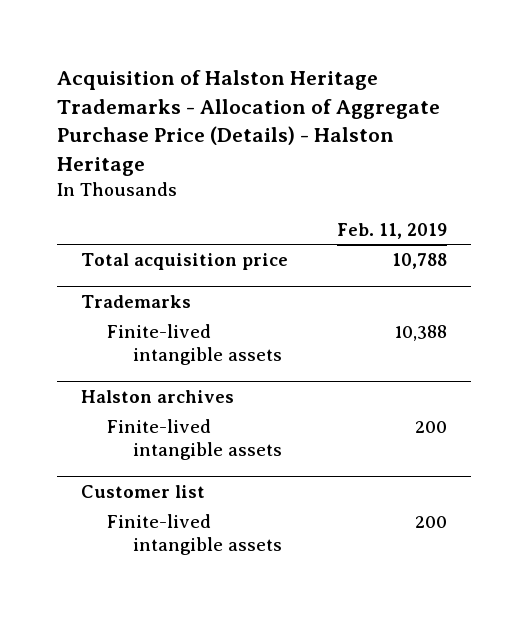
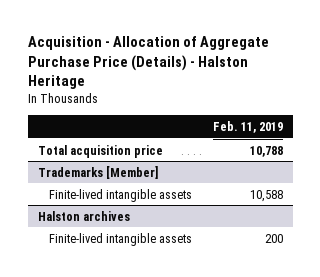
- Acquisition of Halston Heritage Trademarks - Allocation of Aggregate Purchase Price (Details) - Halston Heritage
+ Acquisition - Allocation of Aggregate Purchase Price (Details) - Halston Heritage
- Trademarks
- Finite-lived intangible assets | 10,388
+ Trademarks [Member]
+ Finite-lived intangible assets | 10,588
- Customer list
- Finite-lived intangible assets | 200

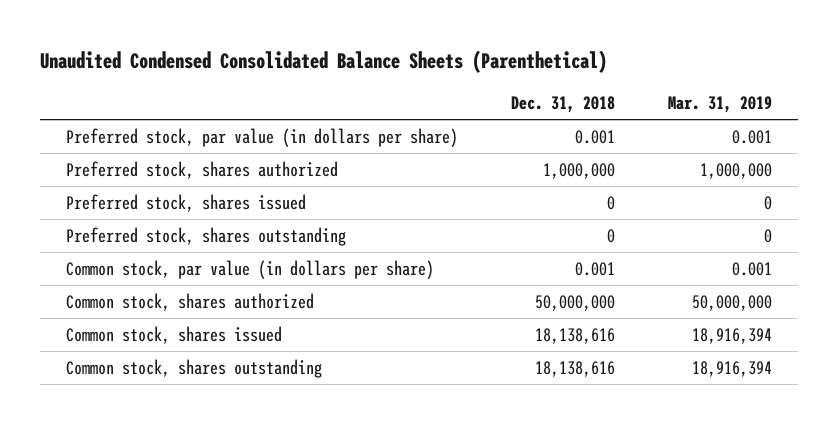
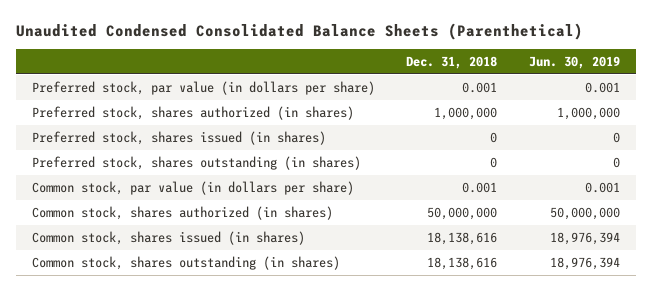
- | Dec. 31, 2018 | Mar. 31, 2019
+ | Dec. 31, 2018 | Jun. 30, 2019
- Preferred stock, shares authorized | 1,000,000 | 1,000,000
- Preferred stock, shares issued | 0 | 0
- Preferred stock, shares outstanding | 0 | 0
+ Preferred stock, shares authorized (in shares) | 1,000,000 | 1,000,000
+ Preferred stock, shares issued (in shares) | 0 | 0
+ Preferred stock, shares outstanding (in shares) | 0 | 0
- Common stock, shares authorized | 50,000,000 | 50,000,000
- Common stock, shares issued | 18,138,616 | 18,916,394
- Common stock, shares outstanding | 18,138,616 | 18,916,394
+ Common stock, shares authorized (in shares) | 50,000,000 | 50,000,000
+ Common stock, shares issued (in shares) | 18,138,616 | 18,976,394
+ Common stock, shares outstanding (in shares) | 18,138,616 | 18,976,394

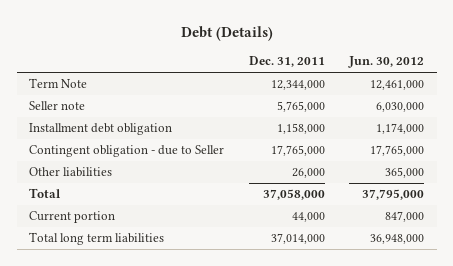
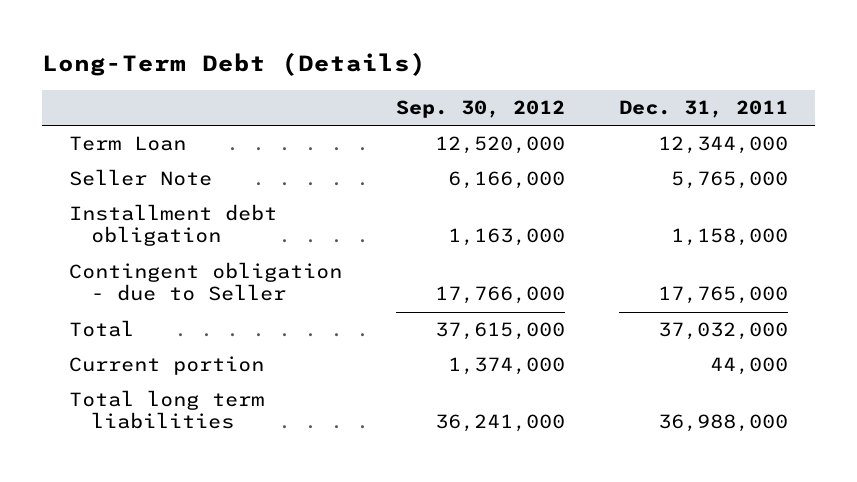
- Debt (Details)
+ Long-Term Debt (Details)
- | Dec. 31, 2011 | Jun. 30, 2012
+ | Sep. 30, 2012 | Dec. 31, 2011
- Term Note | 12,344,000 | 12,461,000
- Seller note | 5,765,000 | 6,030,000
+ Term Loan | 12,520,000 | 12,344,000
+ Seller Note | 6,166,000 | 5,765,000
- Other liabilities | 26,000 | 365,000
- Total | 37,058,000 | 37,795,000
+ Total | 37,615,000 | 37,032,000
- Total long term liabilities | 37,014,000 | 36,948,000
+ Total long term liabilities | 36,241,000 | 36,988,000

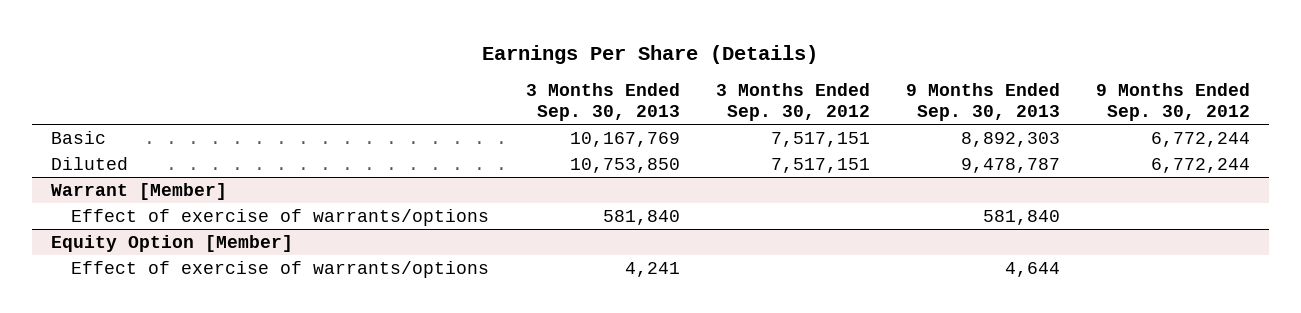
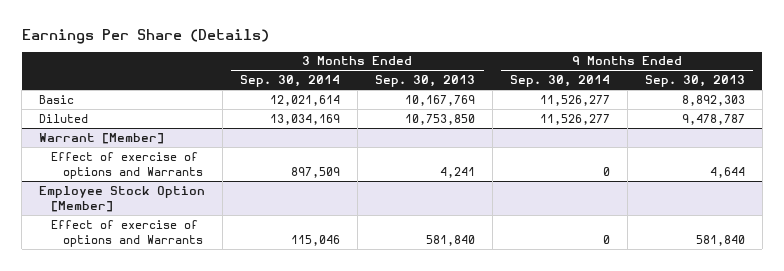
- | 3 Months Ended Sep. 30, 2013 | 3 Months Ended Sep. 30, 2012 | 9 Months Ended Sep. 30, 2013 | 9 Months Ended Sep. 30, 2012
+ | 3 Months Ended Sep. 30, 2014 | 3 Months Ended Sep. 30, 2013 | 9 Months Ended Sep. 30, 2014 | 9 Months Ended Sep. 30, 2013
@ Warrant [Member]
- Effect of exercise of warrants/options | 581,840 | | 581,840 |
- Equity Option [Member]
- Effect of exercise of warrants/options | 4,241 | | 4,644 |
@ Warrant [Member]
+ Effect of exercise of options and Warrants | 897,509 | 4,241 | 0 | 4,644
+ Employee Stock Option [Member]
+ Effect of exercise of options and Warrants | 115,046 | 581,840 | 0 | 581,840

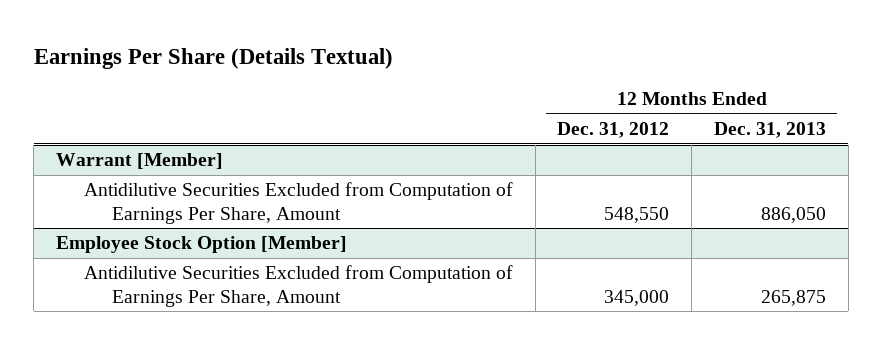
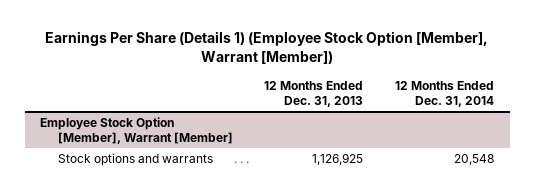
- Earnings Per Share (Details Textual)
+ Earnings Per Share (Details 1) (Employee Stock Option [Member], Warrant [Member])
- | 12 Months Ended Dec. 31, 2012 | 12 Months Ended Dec. 31, 2013
+ | 12 Months Ended Dec. 31, 2013 | 12 Months Ended Dec. 31, 2014
- Warrant [Member]
- Antidilutive Securities Excluded from Computation of Earnings Per Share, Amount | 548,550 | 886,050
- Employee Stock Option [Member]
- Antidilutive Securities Excluded from Computation of Earnings Per Share, Amount | 345,000 | 265,875
+ Employee Stock Option [Member], Warrant [Member]
+ Stock options and warrants | 1,126,925 | 20,548

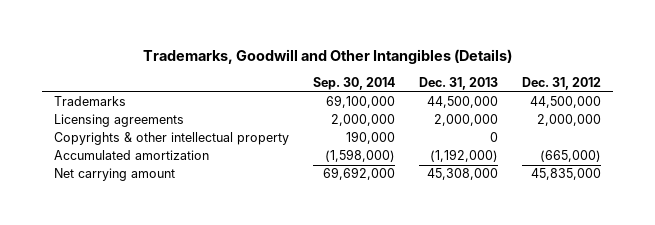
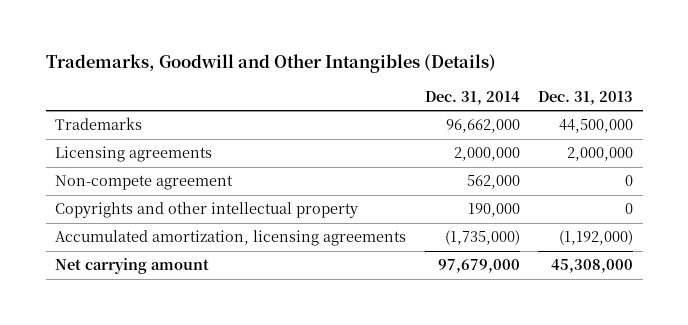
- | Sep. 30, 2014 | Dec. 31, 2013 | Dec. 31, 2012
+ | Dec. 31, 2014 | Dec. 31, 2013
- Copyrights & other intellectual property | 190,000 | 0 |
- Accumulated amortization | (1,598,000) | (1,192,000) | (665,000)
+ Non-compete agreement | 562,000 | 0
+ Copyrights and other intellectual property | 190,000 | 0
+ Accumulated amortization, licensing agreements | (1,735,000) | (1,192,000)

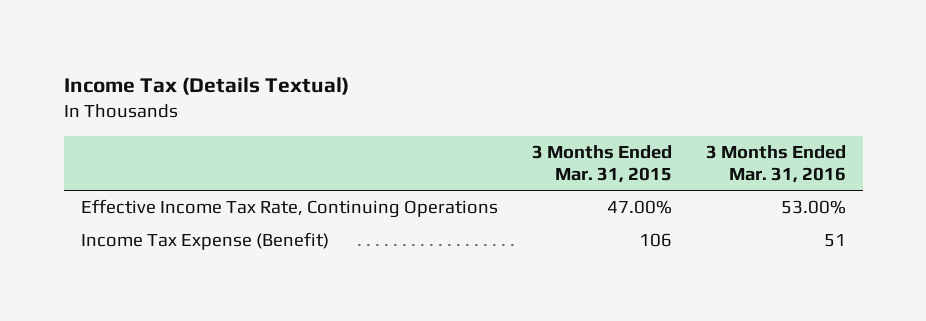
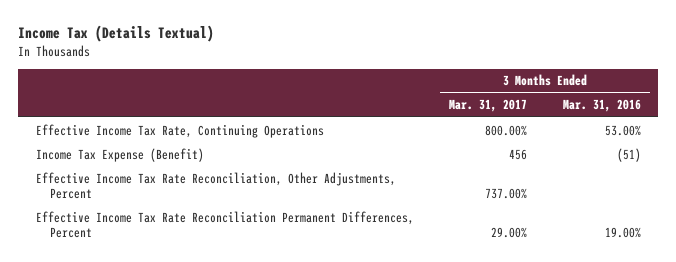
- | 3 Months Ended Mar. 31, 2015 | 3 Months Ended Mar. 31, 2016
+ | 3 Months Ended Mar. 31, 2017 | 3 Months Ended Mar. 31, 2016
- Income Tax Expense (Benefit) | 106 | 51
+ Income Tax Expense (Benefit) | 456 | (51)
+ Effective Income Tax Rate Reconciliation, Other Adjustments, Percent | 737.00% |
+ Effective Income Tax Rate Reconciliation Permanent Differences, Percent | 29.00% | 19.00%

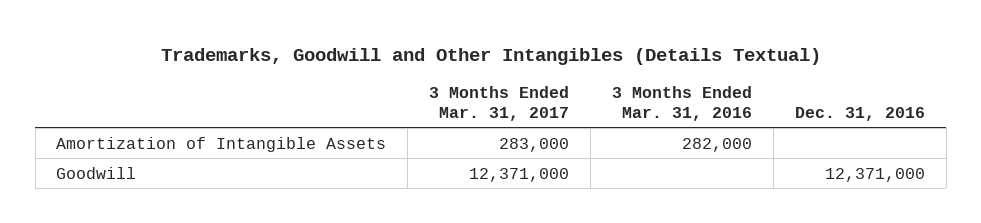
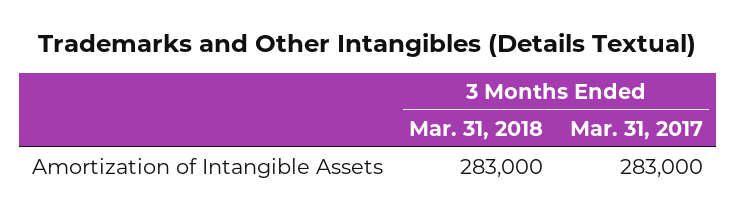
- Trademarks, Goodwill and Other Intangibles (Details Textual)
+ Trademarks and Other Intangibles (Details Textual)
- | 3 Months Ended Mar. 31, 2017 | 3 Months Ended Mar. 31, 2016 | Dec. 31, 2016
+ | 3 Months Ended Mar. 31, 2018 | 3 Months Ended Mar. 31, 2017
- Goodwill | 12,371,000 | | 12,371,000

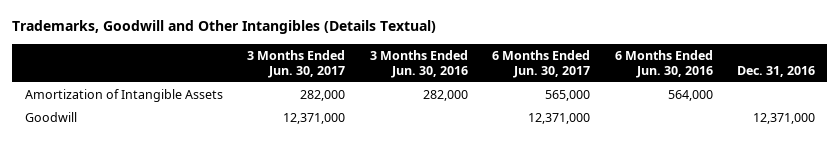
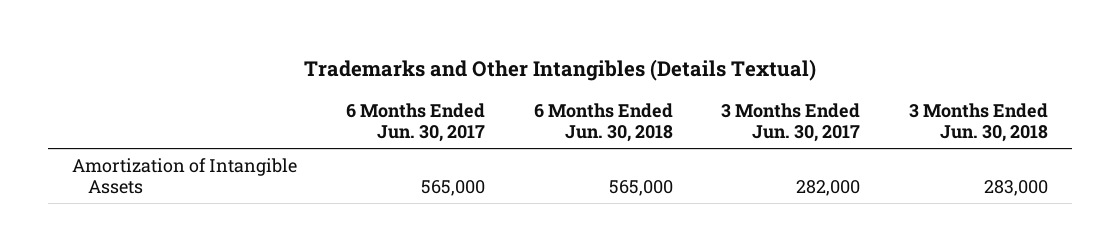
- Trademarks, Goodwill and Other Intangibles (Details Textual)
+ Trademarks and Other Intangibles (Details Textual)
- | 3 Months Ended Jun. 30, 2017 | 3 Months Ended Jun. 30, 2016 | 6 Months Ended Jun. 30, 2017 | 6 Months Ended Jun. 30, 2016 | Dec. 31, 2016
+ | 6 Months Ended Jun. 30, 2017 | 6 Months Ended Jun. 30, 2018 | 3 Months Ended Jun. 30, 2017 | 3 Months Ended Jun. 30, 2018
- Goodwill | 12,371,000 | | 12,371,000 | | 12,371,000

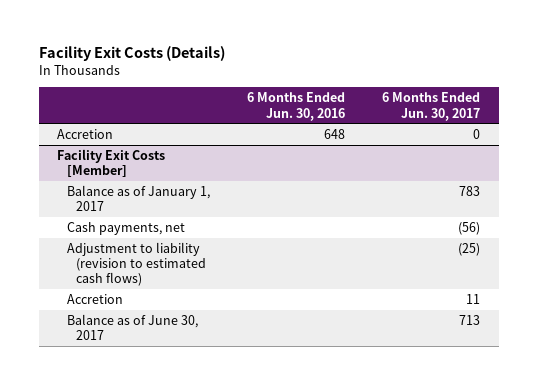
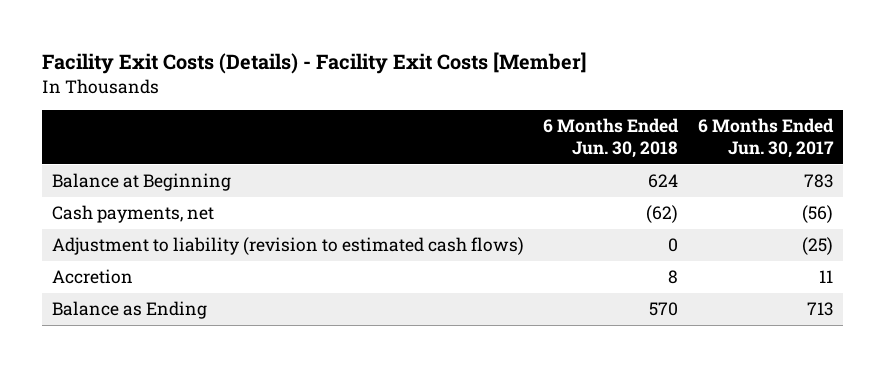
- Facility Exit Costs (Details)
+ Facility Exit Costs (Details) - Facility Exit Costs [Member]
- | 6 Months Ended Jun. 30, 2016 | 6 Months Ended Jun. 30, 2017
+ | 6 Months Ended Jun. 30, 2018 | 6 Months Ended Jun. 30, 2017
- Accretion | 648 | 0
- Facility Exit Costs [Member]
- Balance as of January 1, 2017 | | 783
+ Balance at Beginning | 624 | 783
- Balance as of June 30, 2017 | | 713
+ Balance as Ending | 570 | 713

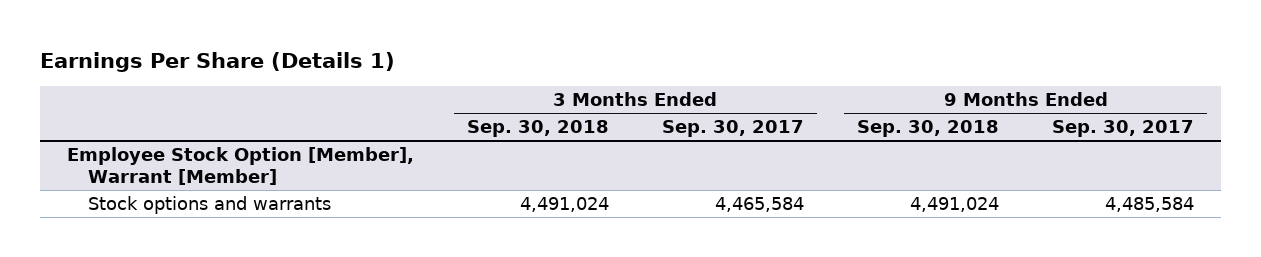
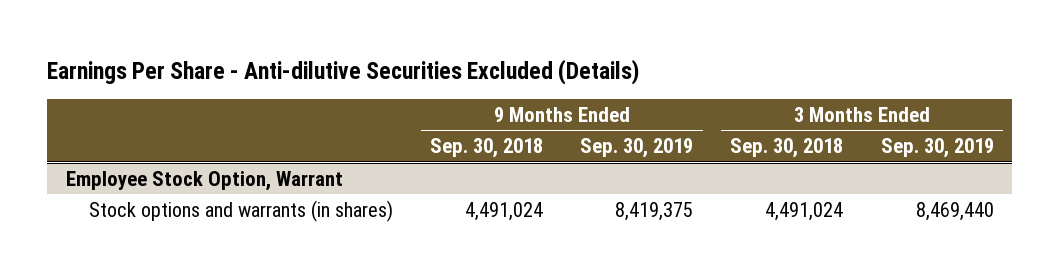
- Earnings Per Share (Details 1)
+ Earnings Per Share - Anti-dilutive Securities Excluded (Details)
- | 3 Months Ended Sep. 30, 2018 | 3 Months Ended Sep. 30, 2017 | 9 Months Ended Sep. 30, 2018 | 9 Months Ended Sep. 30, 2017
+ | 9 Months Ended Sep. 30, 2018 | 9 Months Ended Sep. 30, 2019 | 3 Months Ended Sep. 30, 2018 | 3 Months Ended Sep. 30, 2019
- Employee Stock Option [Member], Warrant [Member]
- Stock options and warrants | 4,491,024 | 4,465,584 | 4,491,024 | 4,485,584
+ Employee Stock Option, Warrant
+ Stock options and warrants (in shares) | 4,491,024 | 8,419,375 | 4,491,024 | 8,469,440

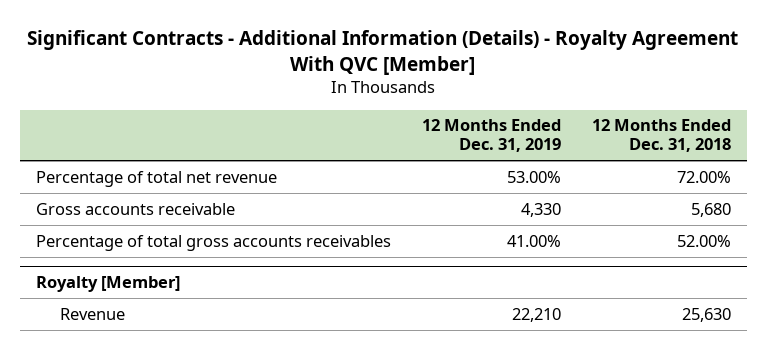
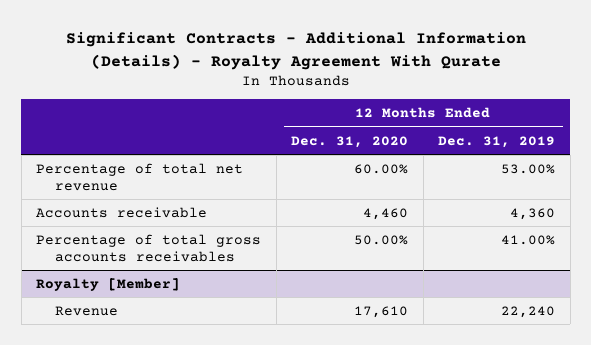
- Significant Contracts - Additional Information (Details) - Royalty Agreement With QVC [Member]
+ Significant Contracts - Additional Information (Details) - Royalty Agreement With Qurate
- | 12 Months Ended Dec. 31, 2019 | 12 Months Ended Dec. 31, 2018
+ | 12 Months Ended Dec. 31, 2020 | 12 Months Ended Dec. 31, 2019
- Gross accounts receivable | 4,330 | 5,680
+ Accounts receivable | 4,460 | 4,360
@ Royalty [Member]
- Revenue | 22,210 | 25,630
+ Revenue | 17,610 | 22,240

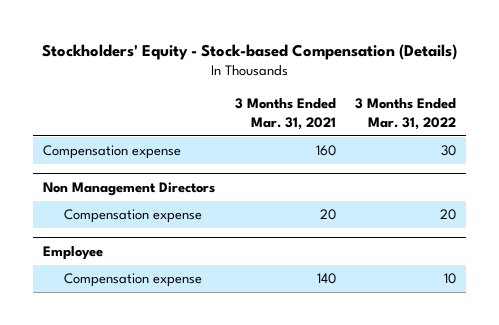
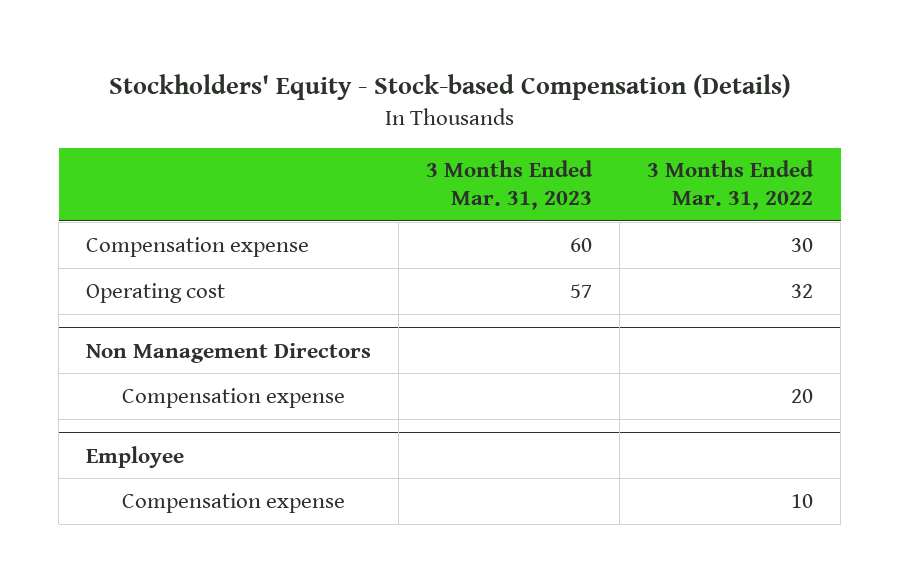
- | 3 Months Ended Mar. 31, 2021 | 3 Months Ended Mar. 31, 2022
+ | 3 Months Ended Mar. 31, 2023 | 3 Months Ended Mar. 31, 2022
+ Operating cost | 57 | 32

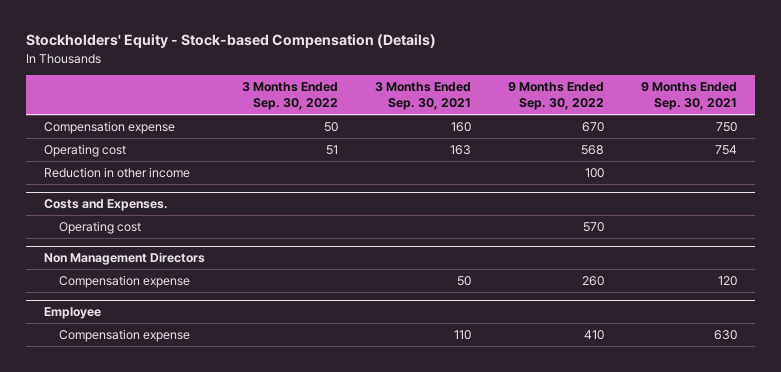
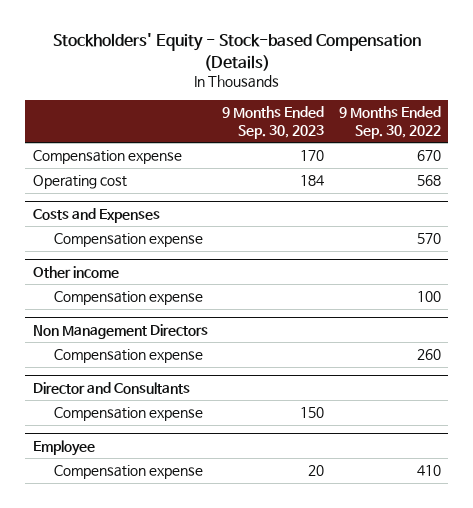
- | 3 Months Ended Sep. 30, 2022 | 3 Months Ended Sep. 30, 2021 | 9 Months Ended Sep. 30, 2022 | 9 Months Ended Sep. 30, 2021
+ | 9 Months Ended Sep. 30, 2023 | 9 Months Ended Sep. 30, 2022
- Reduction in other income | | | 100 |
- Costs and Expenses.
- Operating cost | | | 570 |
+ Costs and Expenses
+ Compensation expense | | 570
+ Other income
+ Compensation expense | | 100
+ Director and Consultants
+ Compensation expense | 150 |

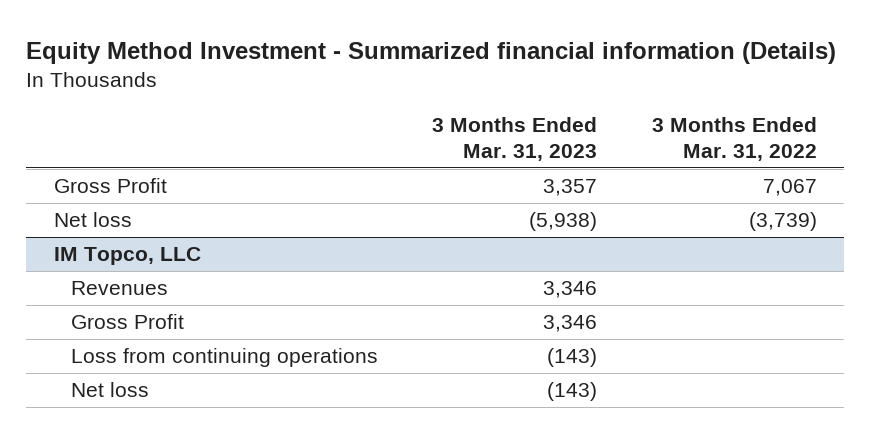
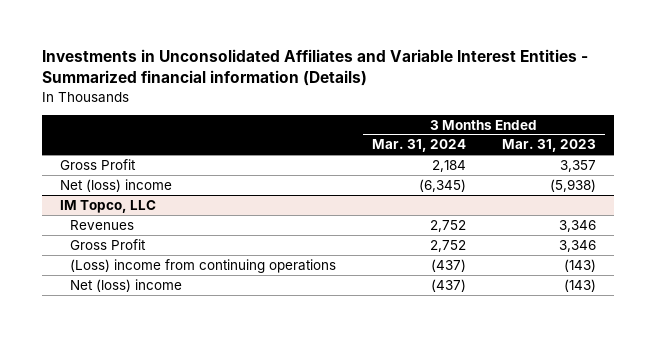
- Equity Method Investment - Summarized financial information (Details)
+ Investments in Unconsolidated Affiliates and Variable Interest Entities - Summarized financial information (Details)
- | 3 Months Ended Mar. 31, 2023 | 3 Months Ended Mar. 31, 2022
+ | 3 Months Ended Mar. 31, 2024 | 3 Months Ended Mar. 31, 2023
- Net loss | (5,938) | (3,739)
+ Net (loss) income | (6,345) | (5,938)
@ IM Topco, LLC
- Loss from continuing operations | (143) |
- Net loss | (143) |
+ (Loss) income from continuing operations | (437) | (143)
+ Net (loss) income | (437) | (143)

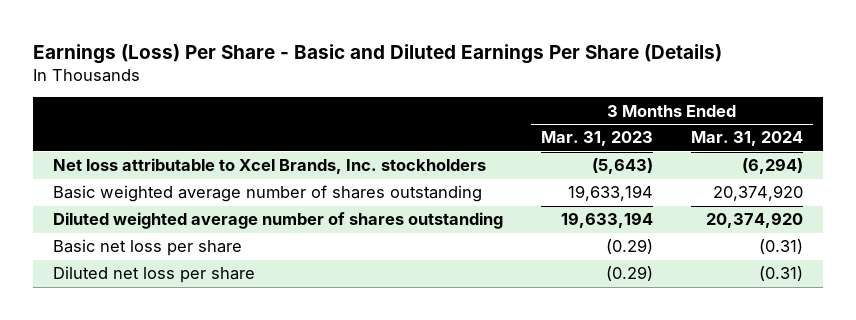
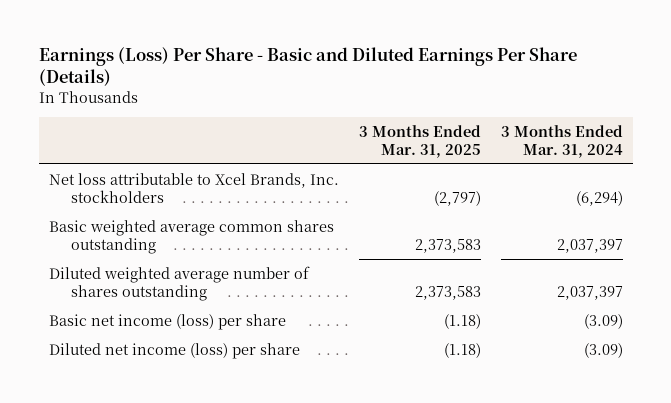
- | 3 Months Ended Mar. 31, 2023 | 3 Months Ended Mar. 31, 2024
+ | 3 Months Ended Mar. 31, 2025 | 3 Months Ended Mar. 31, 2024
- Basic weighted average number of shares outstanding | 19,633,194 | 20,374,920
- Diluted weighted average number of shares outstanding | 19,633,194 | 20,374,920
- Basic net loss per share | (0.29) | (0.31)
- Diluted net loss per share | (0.29) | (0.31)
+ Basic weighted average common shares outstanding | 2,373,583 | 2,037,397
+ Diluted weighted average number of shares outstanding | 2,373,583 | 2,037,397
+ Basic net income (loss) per share | (1.18) | (3.09)
+ Diluted net income (loss) per share | (1.18) | (3.09)

